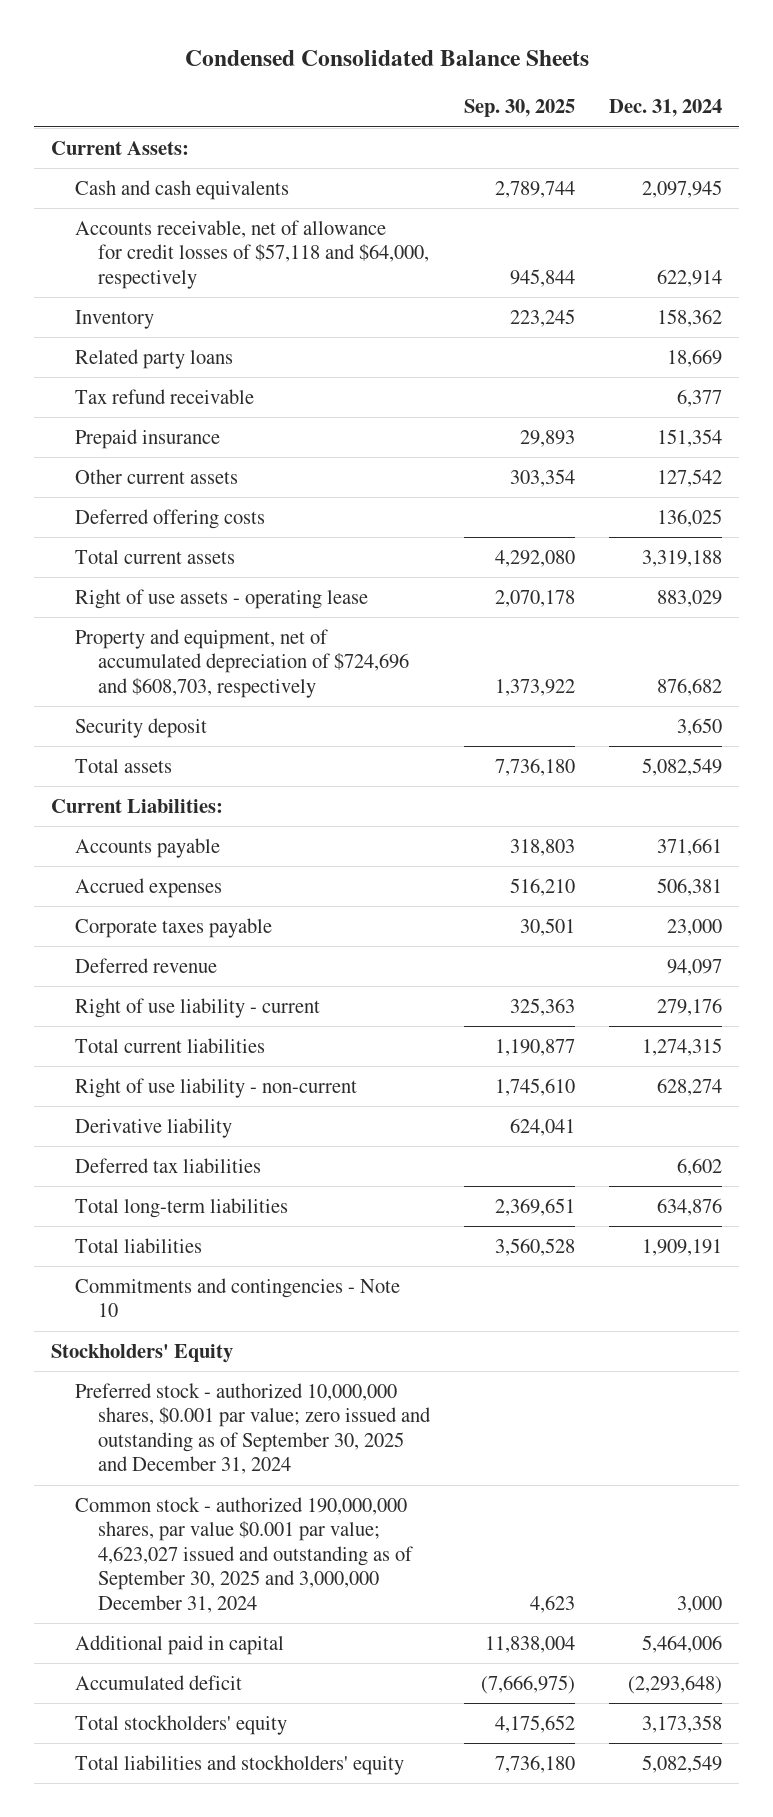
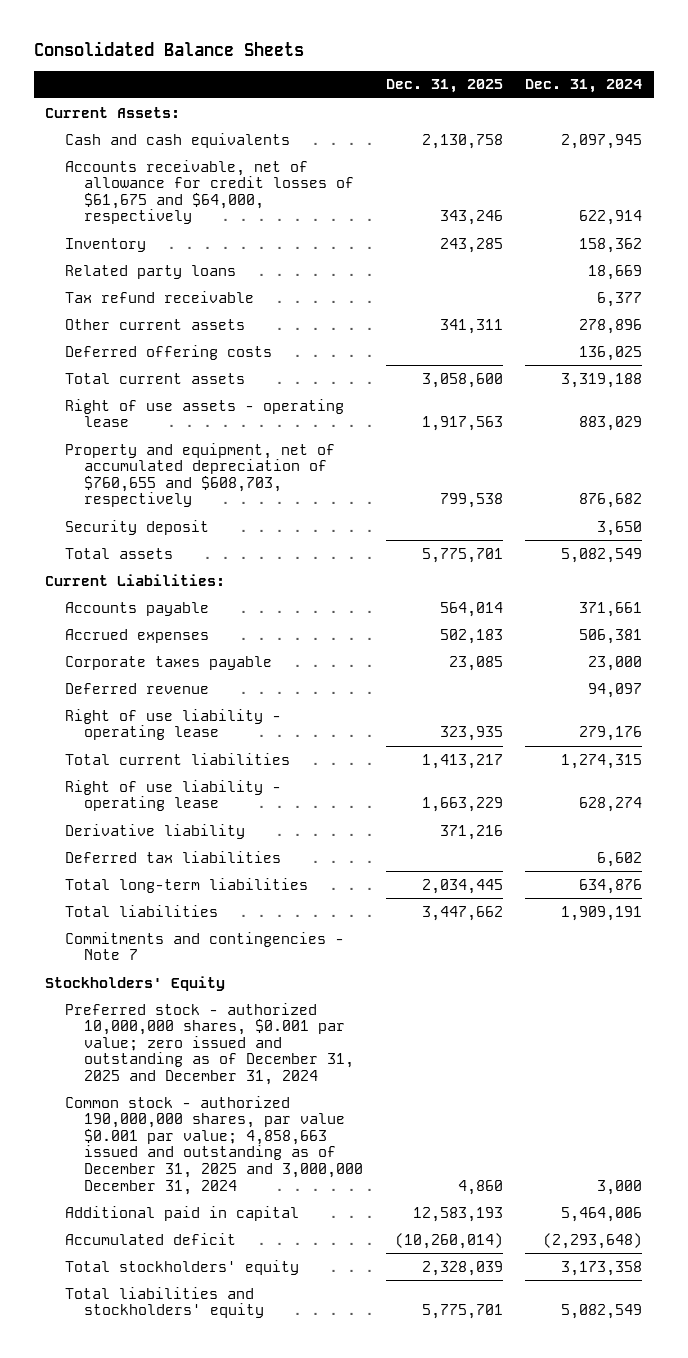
- Condensed Consolidated Balance Sheets
+ Consolidated Balance Sheets
- | Sep. 30, 2025 | Dec. 31, 2024
+ | Dec. 31, 2025 | Dec. 31, 2024
- Accounts receivable, net of allowance for credit losses of $57,118 and $64,000, respectively | 945,844 | 622,914
+ Accounts receivable, net of allowance for credit losses of $61,675 and $64,000, respectively | 343,246 | 622,914
- Prepaid insurance | 29,893 | 151,354
- Other current assets | 303,354 | 127,542
+ Other current assets | 341,311 | 278,896
- Property and equipment, net of accumulated depreciation of $724,696 and $608,703, respectively | 1,373,922 | 876,682
+ Property and equipment, net of accumulated depreciation of $760,655 and $608,703, respectively | 799,538 | 876,682
- Right of use liability - current | 325,363 | 279,176
+ Right of use liability - operating lease | 323,935 | 279,176
- Right of use liability - non-current | 1,745,610 | 628,274
+ Right of use liability - operating lease | 1,663,229 | 628,274
- Commitments and contingencies - Note 10
+ Commitments and contingencies - Note 7
- Preferred stock - authorized 10,000,000 shares, $0.001 par value; zero issued and outstanding as of September 30, 2025 and December 31, 2024
- Common stock - authorized 190,000,000 shares, par value $0.001 par value; 4,623,027 issued and outstanding as of September 30, 2025 and 3,000,000 December 31, 2024 | 4,623 | 3,000
+ Preferred stock - authorized 10,000,000 shares, $0.001 par value; zero issued and outstanding as of December 31, 2025 and December 31, 2024
+ Common stock - authorized 190,000,000 shares, par value $0.001 par value; 4,858,663 issued and outstanding as of December 31, 2025 and 3,000,000 December 31, 2024 | 4,860 | 3,000

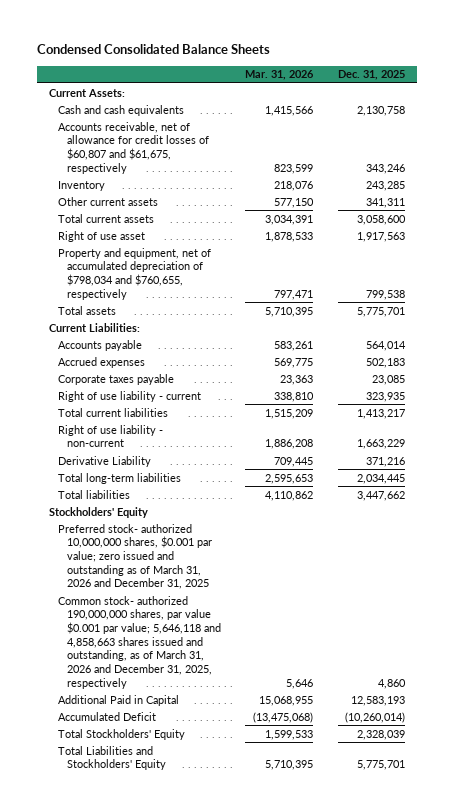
- Consolidated Balance Sheets
+ Condensed Consolidated Balance Sheets
- | Dec. 31, 2025 | Dec. 31, 2024
+ | Mar. 31, 2026 | Dec. 31, 2025
- Accounts receivable, net of allowance for credit losses of $61,675 and $64,000, respectively | 343,246 | 622,914
+ Accounts receivable, net of allowance for credit losses of $60,807 and $61,675, respectively | 823,599 | 343,246
- Related party loans | | 18,669
- Tax refund receivable | | 6,377
- Deferred offering costs | | 136,025
- Right of use assets - operating lease | 1,917,563 | 883,029
- Property and equipment, net of accumulated depreciation of $760,655 and $608,703, respectively | 799,538 | 876,682
- Security deposit | | 3,650
+ Right of use asset | 1,878,533 | 1,917,563
+ Property and equipment, net of accumulated depreciation of $798,034 and $760,655, respectively | 797,471 | 799,538
- Deferred revenue | | 94,097
- Right of use liability - operating lease | 323,935 | 279,176
+ Right of use liability - current | 338,810 | 323,935
- Right of use liability - operating lease | 1,663,229 | 628,274
- Derivative liability | 371,216 |
- Deferred tax liabilities | | 6,602
+ Right of use liability - non-current | 1,886,208 | 1,663,229
+ Derivative Liability | 709,445 | 371,216
- Commitments and contingencies - Note 7
- Preferred stock - authorized 10,000,000 shares, $0.001 par value; zero issued and outstanding as of December 31, 2025 and December 31, 2024
- Common stock - authorized 190,000,000 shares, par value $0.001 par value; 4,858,663 issued and outstanding as of December 31, 2025 and 3,000,000 December 31, 2024 | 4,860 | 3,000
- Additional paid in capital | 12,583,193 | 5,464,006
- Accumulated deficit | (10,260,014) | (2,293,648)
- Total stockholders' equity | 2,328,039 | 3,173,358
- Total liabilities and stockholders' equity | 5,775,701 | 5,082,549
+ Preferred stock- authorized 10,000,000 shares, $0.001 par value; zero issued and outstanding as of March 31, 2026 and December 31, 2025
+ Common stock- authorized 190,000,000 shares, par value $0.001 par value; 5,646,118 and 4,858,663 shares issued and outstanding, as of March 31, 2026 and December 31, 2025, respectively | 5,646 | 4,860
+ Additional Paid in Capital | 15,068,955 | 12,583,193
+ Accumulated Deficit | (13,475,068) | (10,260,014)
+ Total Stockholders' Equity | 1,599,533 | 2,328,039
+ Total Liabilities and Stockholders' Equity | 5,710,395 | 5,775,701

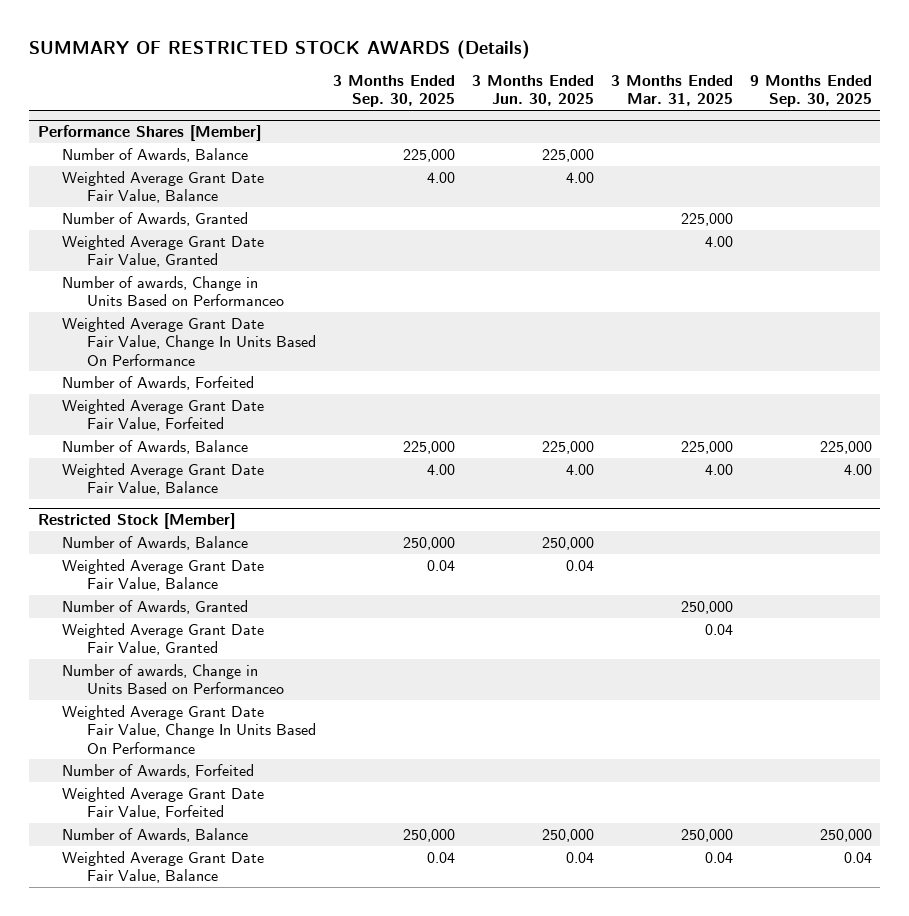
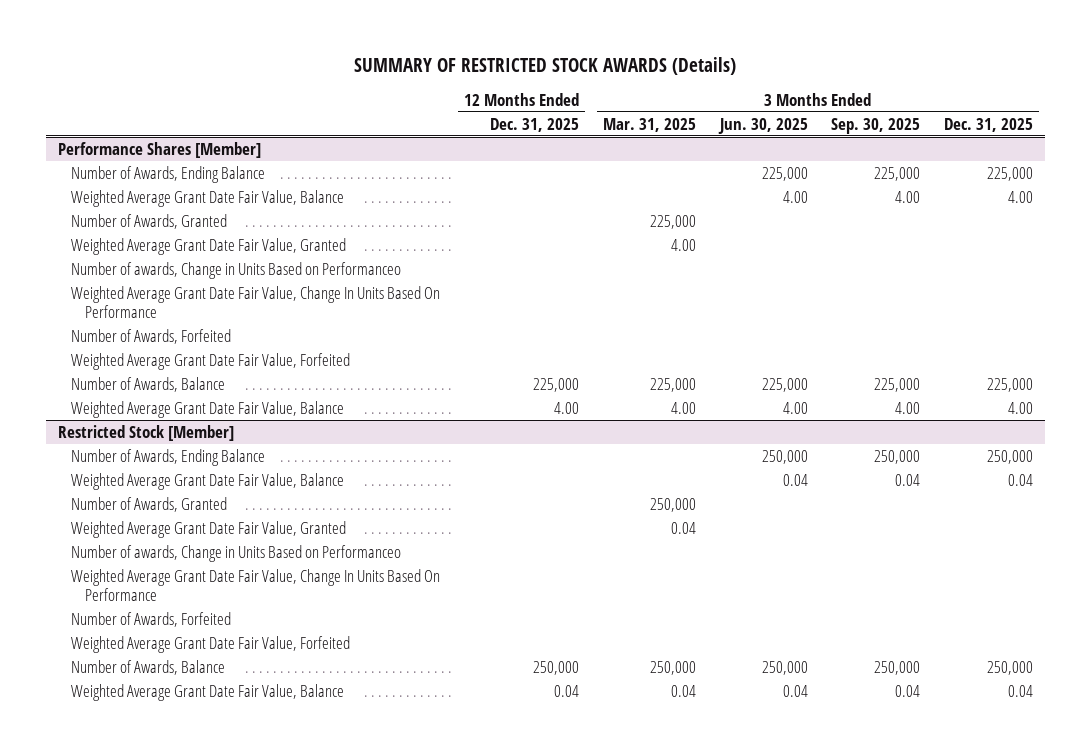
- | 3 Months Ended Sep. 30, 2025 | 3 Months Ended Jun. 30, 2025 | 3 Months Ended Mar. 31, 2025 | 9 Months Ended Sep. 30, 2025
+ | 12 Months Ended Dec. 31, 2025 | 3 Months Ended Mar. 31, 2025 | 3 Months Ended Jun. 30, 2025 | 3 Months Ended Sep. 30, 2025 | 3 Months Ended Dec. 31, 2025
@ Performance Shares [Member]
- Number of Awards, Balance | 225,000 | 225,000 | |
+ Number of Awards, Ending Balance | | | 225,000 | 225,000 | 225,000
@ Restricted Stock [Member]
- Number of Awards, Balance | 250,000 | 250,000 | |
+ Number of Awards, Ending Balance | | | 250,000 | 250,000 | 250,000

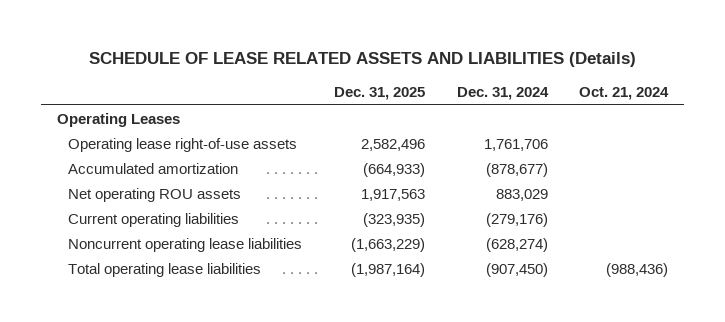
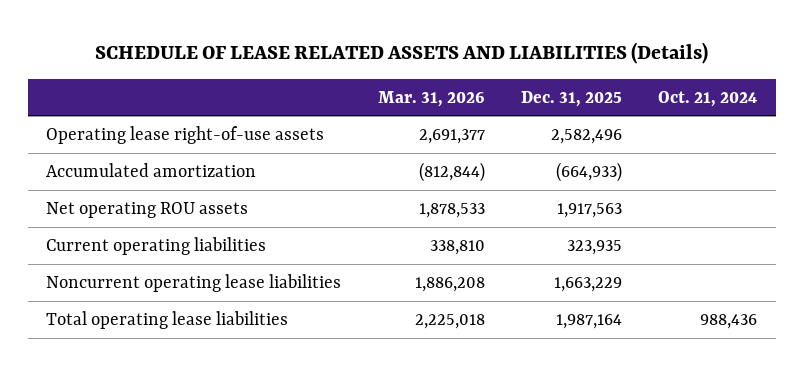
- | Dec. 31, 2025 | Dec. 31, 2024 | Oct. 21, 2024
+ | Mar. 31, 2026 | Dec. 31, 2025 | Oct. 21, 2024
- Operating Leases
- Current operating liabilities | (323,935) | (279,176) |
- Noncurrent operating lease liabilities | (1,663,229) | (628,274) |
- Total operating lease liabilities | (1,987,164) | (907,450) | (988,436)
+ Current operating liabilities | 338,810 | 323,935 |
+ Noncurrent operating lease liabilities | 1,886,208 | 1,663,229 |
+ Total operating lease liabilities | 2,225,018 | 1,987,164 | 988,436

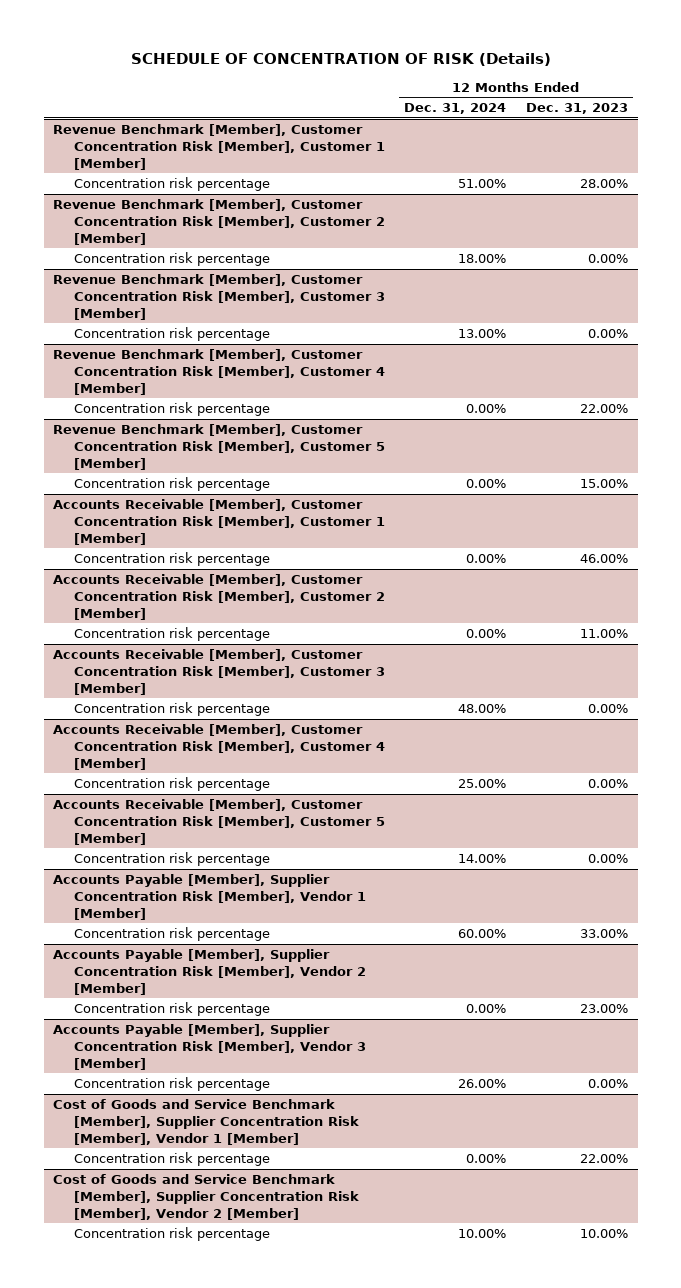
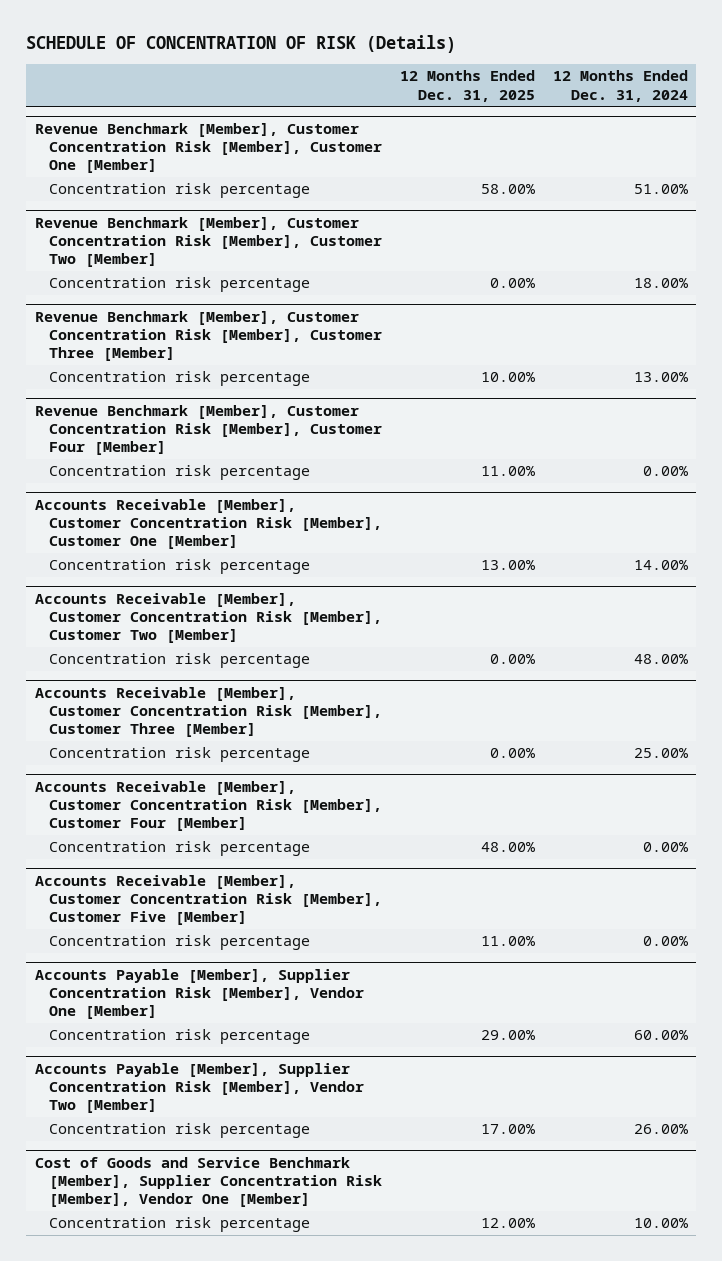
- | 12 Months Ended Dec. 31, 2024 | 12 Months Ended Dec. 31, 2023
+ | 12 Months Ended Dec. 31, 2025 | 12 Months Ended Dec. 31, 2024
- Revenue Benchmark [Member], Customer Concentration Risk [Member], Customer 1 [Member]
+ Revenue Benchmark [Member], Customer Concentration Risk [Member], Customer One [Member]
- Revenue Benchmark [Member], Customer Concentration Risk [Member], Customer 2 [Member]
+ Revenue Benchmark [Member], Customer Concentration Risk [Member], Customer Two [Member]
- Revenue Benchmark [Member], Customer Concentration Risk [Member], Customer 3 [Member]
+ Revenue Benchmark [Member], Customer Concentration Risk [Member], Customer Three [Member]
- Revenue Benchmark [Member], Customer Concentration Risk [Member], Customer 4 [Member]
- Concentration risk percentage | 0.00% | 22.00%
- Revenue Benchmark [Member], Customer Concentration Risk [Member], Customer 5 [Member]
- Concentration risk percentage | 0.00% | 15.00%
- Accounts Receivable [Member], Customer Concentration Risk [Member], Customer 1 [Member]
- Concentration risk percentage | 0.00% | 46.00%
- Accounts Receivable [Member], Customer Concentration Risk [Member], Customer 2 [Member]
+ Revenue Benchmark [Member], Customer Concentration Risk [Member], Customer Four [Member]
- Accounts Receivable [Member], Customer Concentration Risk [Member], Customer 3 [Member]
+ Accounts Receivable [Member], Customer Concentration Risk [Member], Customer One [Member]
+ Concentration risk percentage | 13.00% | 14.00%
+ Accounts Receivable [Member], Customer Concentration Risk [Member], Customer Two [Member]
- Accounts Receivable [Member], Customer Concentration Risk [Member], Customer 4 [Member]
+ Accounts Receivable [Member], Customer Concentration Risk [Member], Customer Three [Member]
- Accounts Receivable [Member], Customer Concentration Risk [Member], Customer 5 [Member]
- Concentration risk percentage | 14.00% | 0.00%
- Accounts Payable [Member], Supplier Concentration Risk [Member], Vendor 1 [Member]
- Concentration risk percentage | 60.00% | 33.00%
- Accounts Payable [Member], Supplier Concentration Risk [Member], Vendor 2 [Member]
+ Accounts Receivable [Member], Customer Concentration Risk [Member], Customer Four [Member]
- Accounts Payable [Member], Supplier Concentration Risk [Member], Vendor 3 [Member]
- Concentration risk percentage | 26.00% | 0.00%
- Cost of Goods and Service Benchmark [Member], Supplier Concentration Risk [Member], Vendor 1 [Member]
+ Accounts Receivable [Member], Customer Concentration Risk [Member], Customer Five [Member]
- Cost of Goods and Service Benchmark [Member], Supplier Concentration Risk [Member], Vendor 2 [Member]
+ Accounts Payable [Member], Supplier Concentration Risk [Member], Vendor One [Member]
+ Concentration risk percentage | 29.00% | 60.00%
+ Accounts Payable [Member], Supplier Concentration Risk [Member], Vendor Two [Member]
+ Concentration risk percentage | 17.00% | 26.00%
+ Cost of Goods and Service Benchmark [Member], Supplier Concentration Risk [Member], Vendor One [Member]

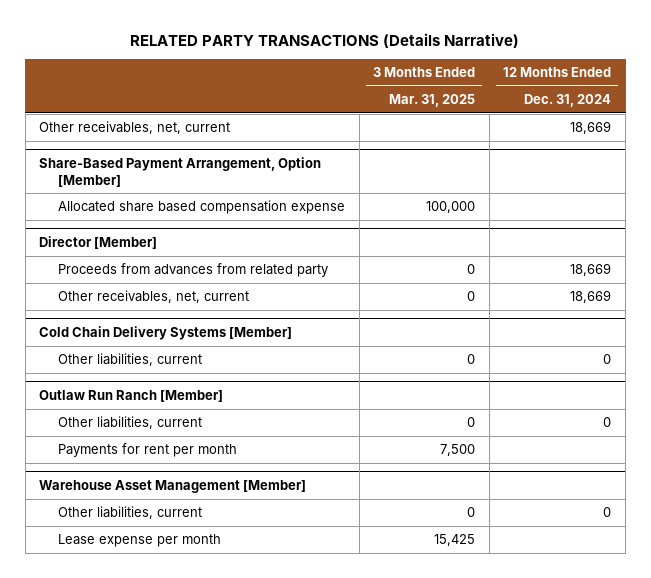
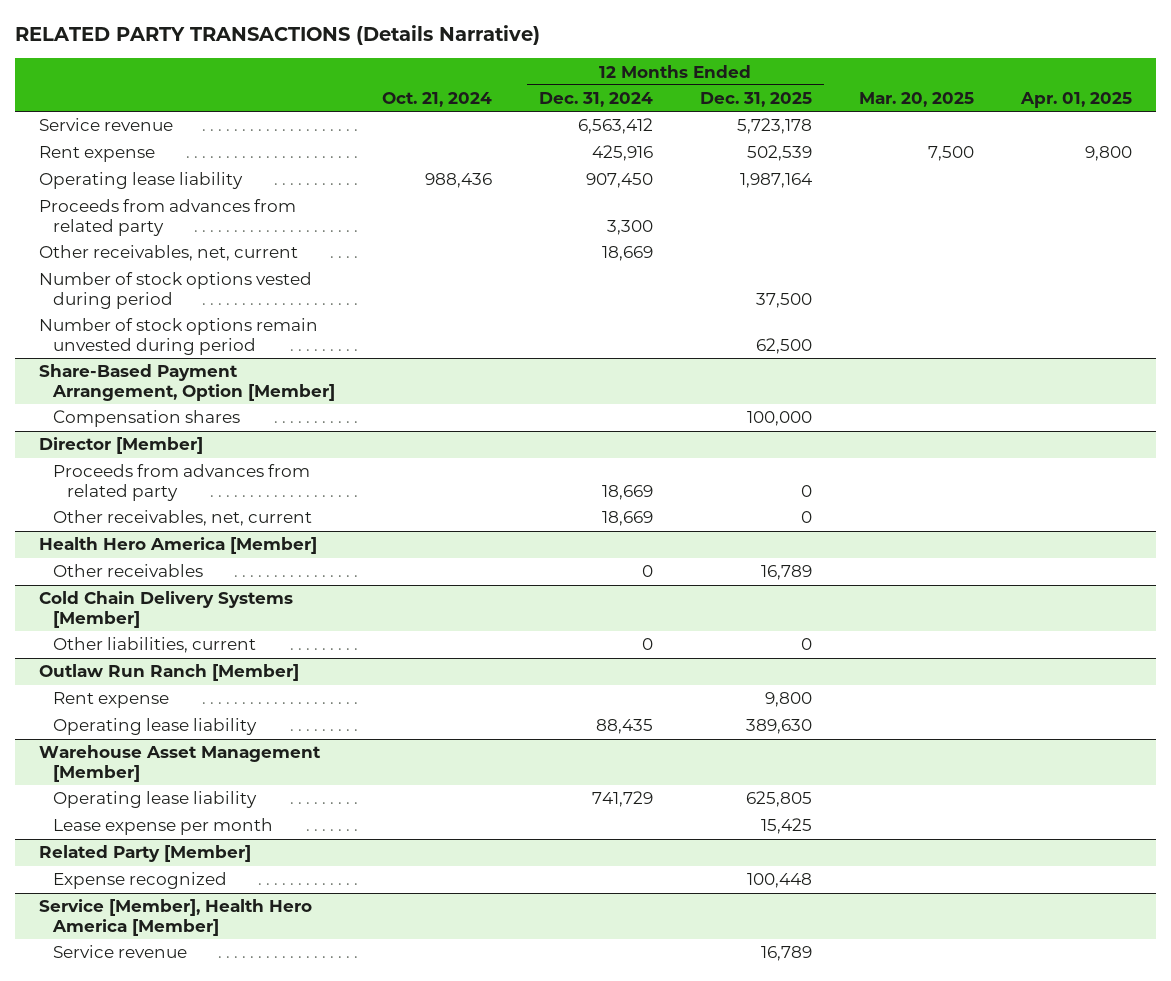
- | 3 Months Ended Mar. 31, 2025 | 12 Months Ended Dec. 31, 2024
+ | Oct. 21, 2024 | 12 Months Ended Dec. 31, 2024 | 12 Months Ended Dec. 31, 2025 | Mar. 20, 2025 | Apr. 01, 2025
+ Service revenue | | 6,563,412 | 5,723,178 | |
+ Rent expense | | 425,916 | 502,539 | 7,500 | 9,800
+ Operating lease liability | 988,436 | 907,450 | 1,987,164 | |
+ Proceeds from advances from related party | | 3,300 | | |
+ Number of stock options vested during period | | | 37,500 | |
+ Number of stock options remain unvested during period | | | 62,500 | |
@ Share-Based Payment Arrangement, Option [Member]
- Allocated share based compensation expense | 100,000 |
+ Compensation shares | | | 100,000 | |
+ Health Hero America [Member]
+ Other receivables | | 0 | 16,789 | |
@ Outlaw Run Ranch [Member]
- Other liabilities, current | 0 | 0
- Payments for rent per month | 7,500 |
+ Rent expense | | | 9,800 | |
+ Operating lease liability | | 88,435 | 389,630 | |
@ Warehouse Asset Management [Member]
- Other liabilities, current | 0 | 0
+ Operating lease liability | | 741,729 | 625,805 | |
+ Related Party [Member]
+ Expense recognized | | | 100,448 | |
+ Service [Member], Health Hero America [Member]
+ Service revenue | | | 16,789 | |

